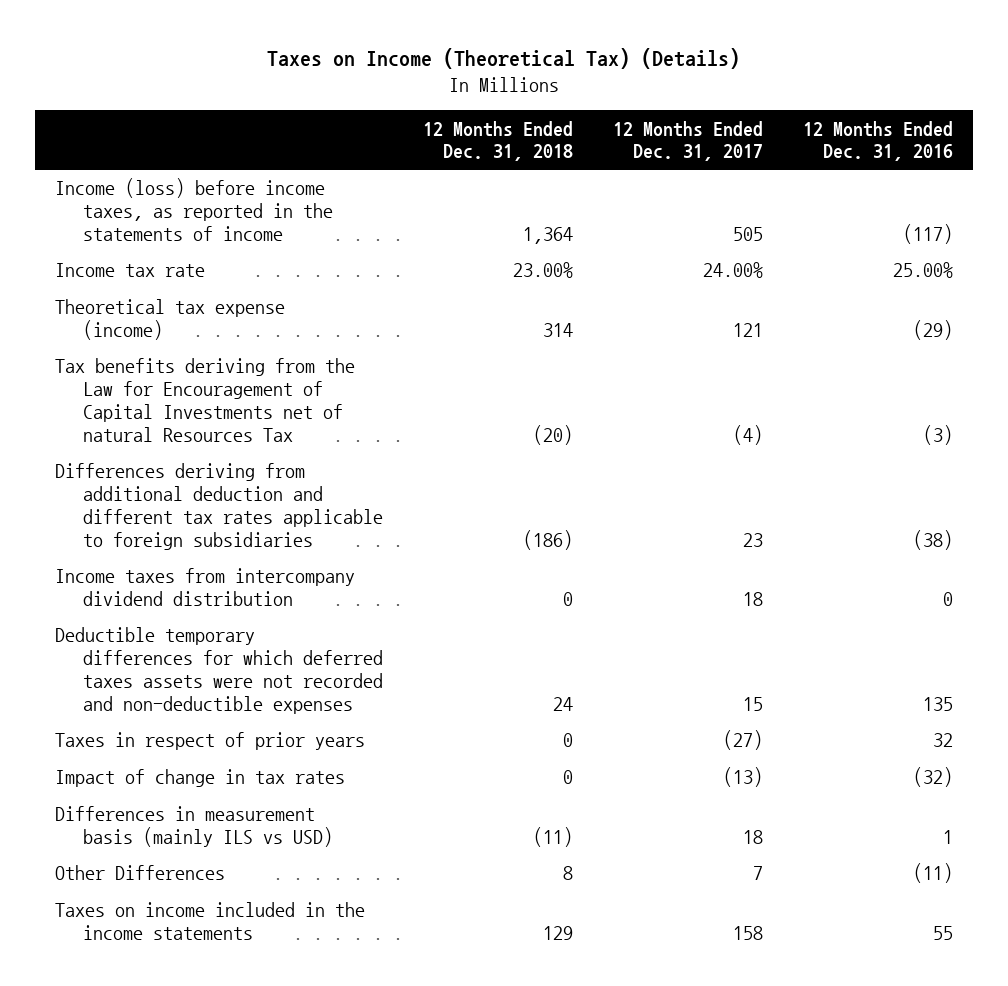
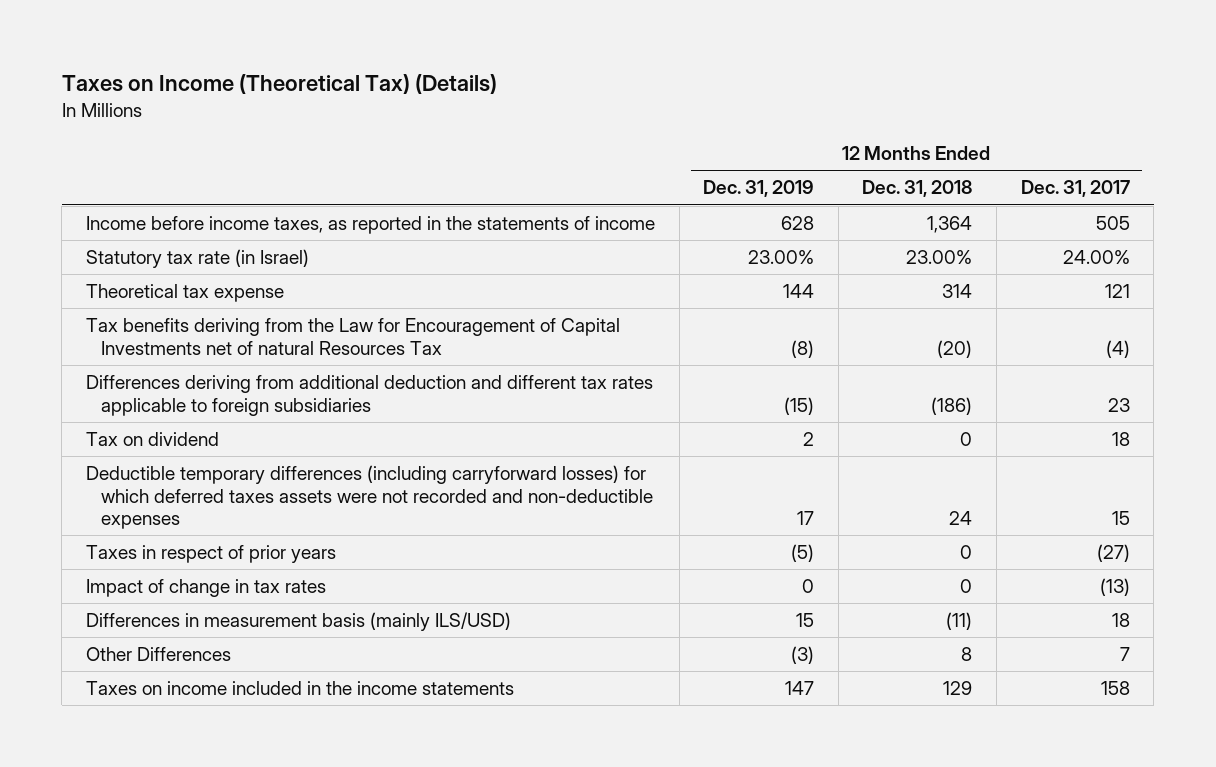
- | 12 Months Ended Dec. 31, 2018 | 12 Months Ended Dec. 31, 2017 | 12 Months Ended Dec. 31, 2016
+ | 12 Months Ended Dec. 31, 2019 | 12 Months Ended Dec. 31, 2018 | 12 Months Ended Dec. 31, 2017
- Income (loss) before income taxes, as reported in the statements of income | 1,364 | 505 | (117)
- Income tax rate | 23.00% | 24.00% | 25.00%
- Theoretical tax expense (income) | 314 | 121 | (29)
+ Income before income taxes, as reported in the statements of income | 628 | 1,364 | 505
+ Statutory tax rate (in Israel) | 23.00% | 23.00% | 24.00%
+ Theoretical tax expense | 144 | 314 | 121
- Income taxes from intercompany dividend distribution | 0 | 18 | 0
- Deductible temporary differences for which deferred taxes assets were not recorded and non-deductible expenses | 24 | 15 | 135
+ Tax on dividend | 2 | 0 | 18
+ Deductible temporary differences (including carryforward losses) for which deferred taxes assets were not recorded and non-deductible expenses | 17 | 24 | 15
- Differences in measurement basis (mainly ILS vs USD) | (11) | 18 | 1
+ Differences in measurement basis (mainly ILS/USD) | 15 | (11) | 18

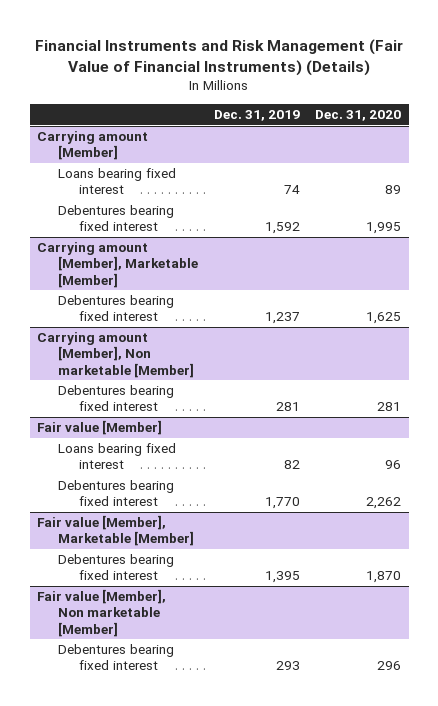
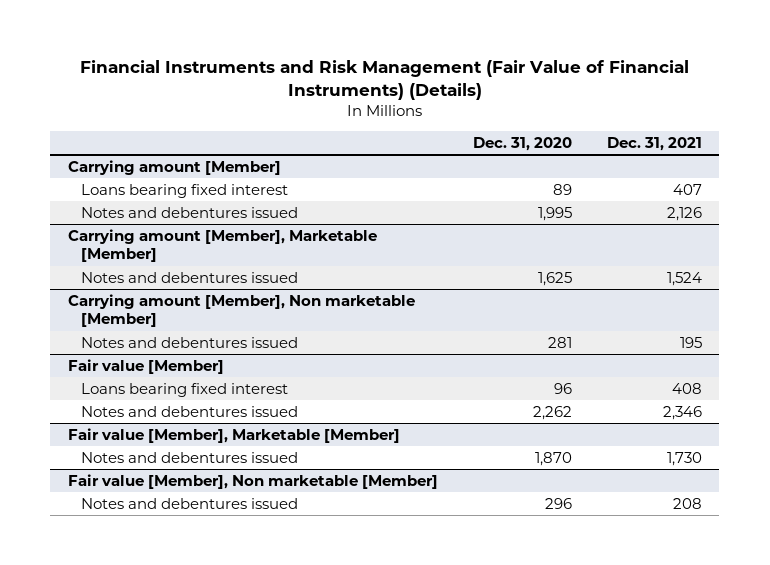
- | Dec. 31, 2019 | Dec. 31, 2020
+ | Dec. 31, 2020 | Dec. 31, 2021
@ Carrying amount [Member]
- Debentures bearing fixed interest | 1,592 | 1,995
+ Notes and debentures issued | 1,995 | 2,126
@ Carrying amount [Member], Marketable [Member]
- Debentures bearing fixed interest | 1,237 | 1,625
+ Notes and debentures issued | 1,625 | 1,524
@ Carrying amount [Member], Non marketable [Member]
- Debentures bearing fixed interest | 281 | 281
+ Notes and debentures issued | 281 | 195
@ Fair value [Member]
- Debentures bearing fixed interest | 1,770 | 2,262
+ Notes and debentures issued | 2,262 | 2,346
@ Fair value [Member], Marketable [Member]
- Debentures bearing fixed interest | 1,395 | 1,870
+ Notes and debentures issued | 1,870 | 1,730
@ Fair value [Member], Non marketable [Member]
- Debentures bearing fixed interest | 293 | 296
+ Notes and debentures issued | 296 | 208

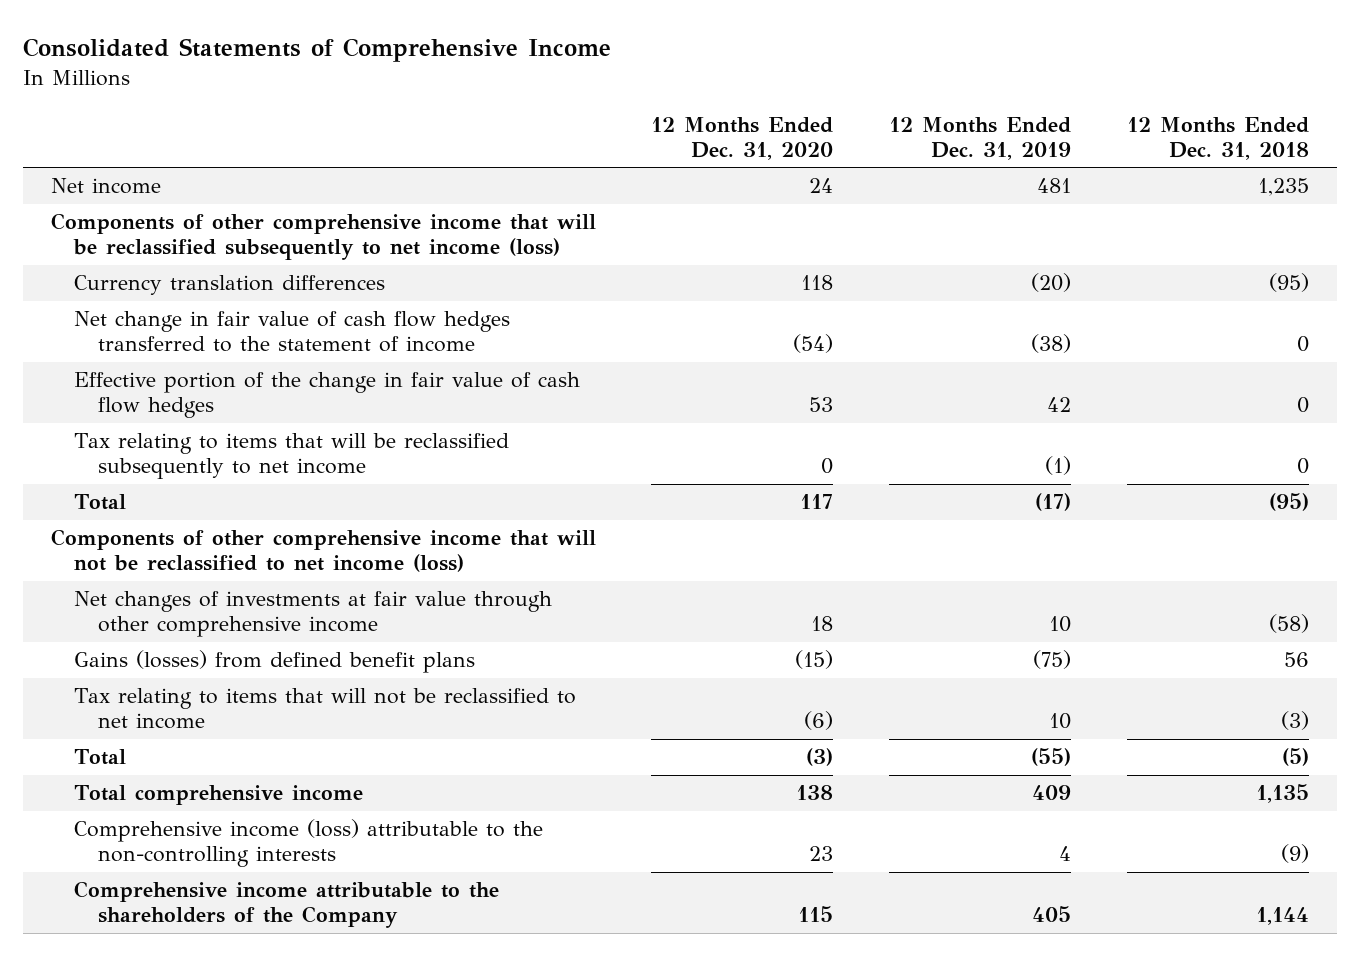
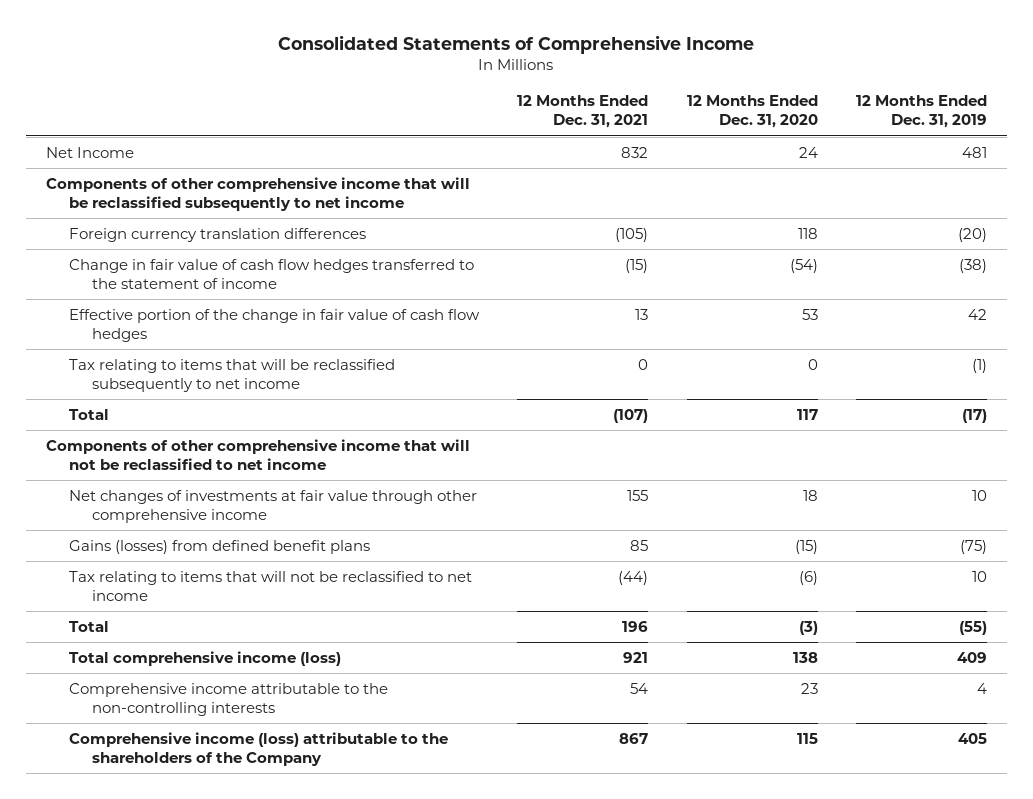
- | 12 Months Ended Dec. 31, 2020 | 12 Months Ended Dec. 31, 2019 | 12 Months Ended Dec. 31, 2018
+ | 12 Months Ended Dec. 31, 2021 | 12 Months Ended Dec. 31, 2020 | 12 Months Ended Dec. 31, 2019
- Net income | 24 | 481 | 1,235
- Components of other comprehensive income that will be reclassified subsequently to net income (loss)
- Currency translation differences | 118 | (20) | (95)
- Net change in fair value of cash flow hedges transferred to the statement of income | (54) | (38) | 0
+ Net Income | 832 | 24 | 481
+ Components of other comprehensive income that will be reclassified subsequently to net income
+ Foreign currency translation differences | (105) | 118 | (20)
+ Change in fair value of cash flow hedges transferred to the statement of income | (15) | (54) | (38)
- Components of other comprehensive income that will not be reclassified to net income (loss)
+ Components of other comprehensive income that will not be reclassified to net income
- Total comprehensive income | 138 | 409 | 1,135
- Comprehensive income (loss) attributable to the non-controlling interests | 23 | 4 | (9)
- Comprehensive income attributable to the shareholders of the Company | 115 | 405 | 1,144
+ Total comprehensive income (loss) | 921 | 138 | 409
+ Comprehensive income attributable to the non-controlling interests | 54 | 23 | 4
+ Comprehensive income (loss) attributable to the shareholders of the Company | 867 | 115 | 405

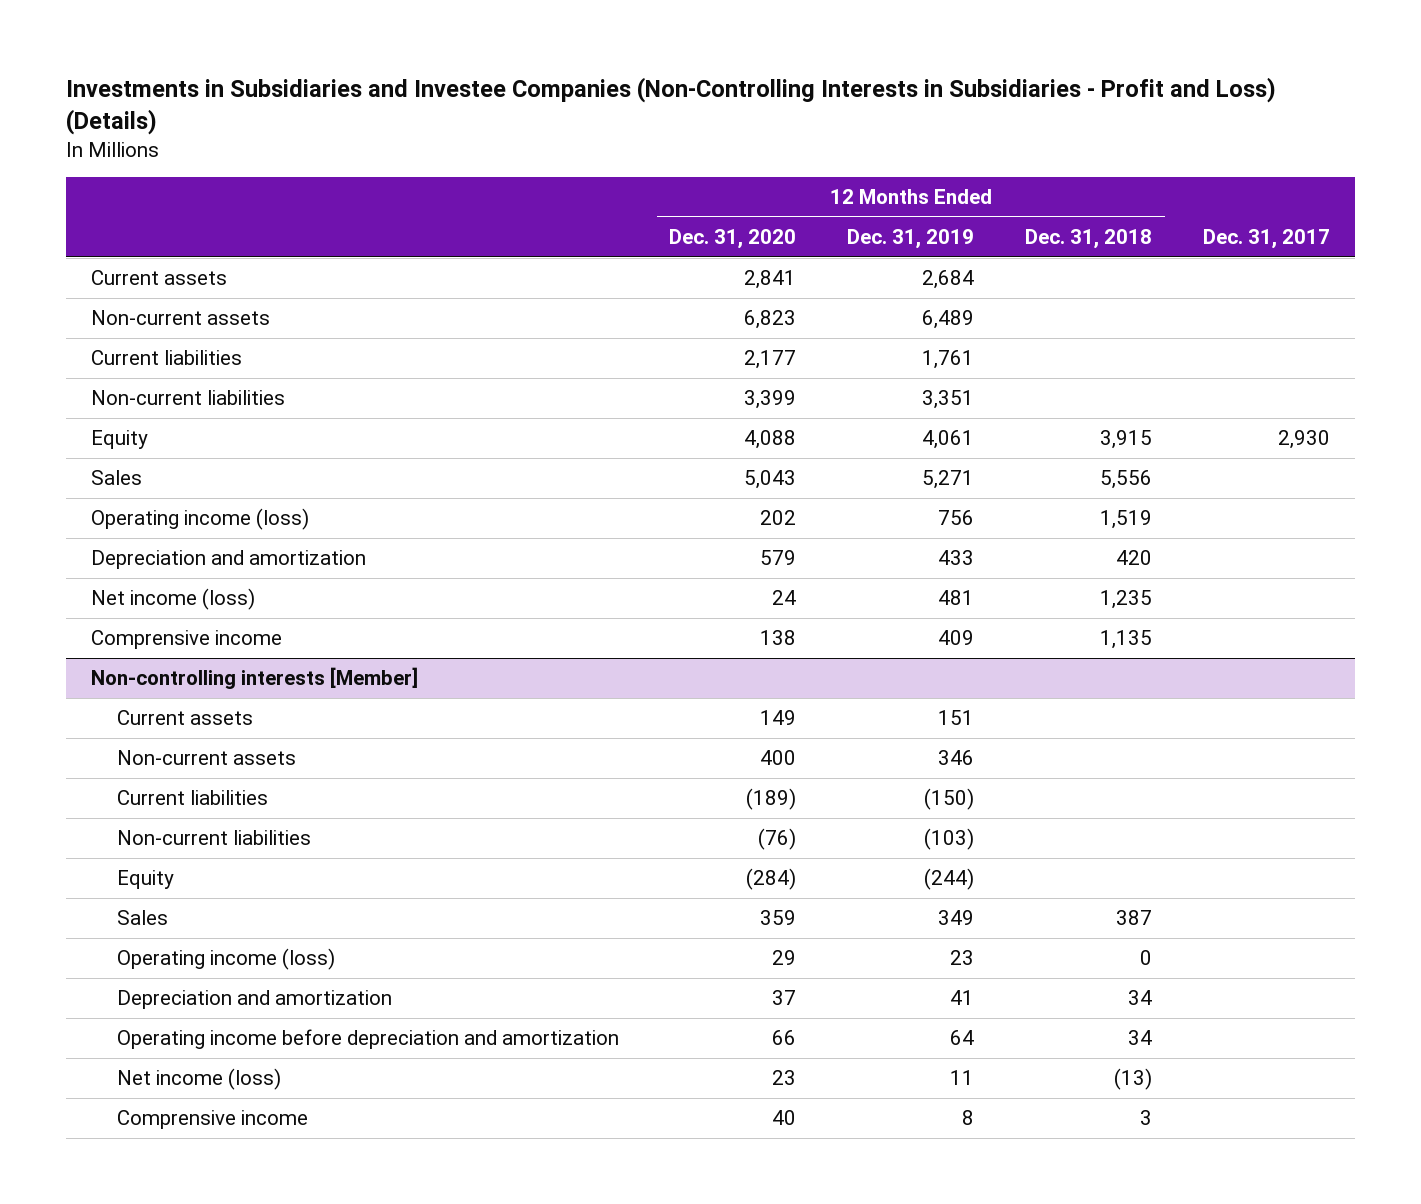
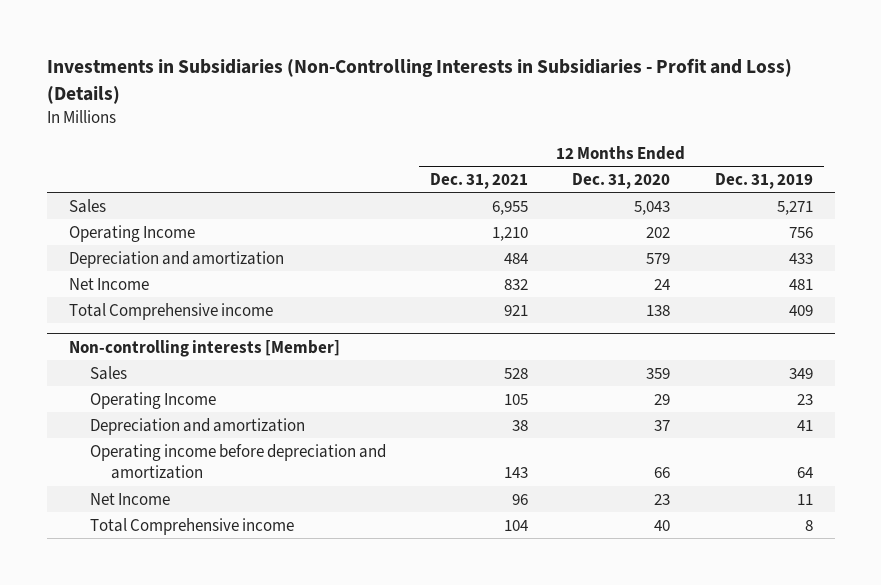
- Investments in Subsidiaries and Investee Companies (Non-Controlling Interests in Subsidiaries - Profit and Loss) (Details)
+ Investments in Subsidiaries (Non-Controlling Interests in Subsidiaries - Profit and Loss) (Details)
- | 12 Months Ended Dec. 31, 2020 | 12 Months Ended Dec. 31, 2019 | 12 Months Ended Dec. 31, 2018 | Dec. 31, 2017
+ | 12 Months Ended Dec. 31, 2021 | 12 Months Ended Dec. 31, 2020 | 12 Months Ended Dec. 31, 2019
- Current assets | 2,841 | 2,684 | |
- Non-current assets | 6,823 | 6,489 | |
- Current liabilities | 2,177 | 1,761 | |
- Non-current liabilities | 3,399 | 3,351 | |
- Equity | 4,088 | 4,061 | 3,915 | 2,930
- Operating income (loss) | 202 | 756 | 1,519 |
+ Operating Income | 1,210 | 202 | 756
- Net income (loss) | 24 | 481 | 1,235 |
- Comprensive income | 138 | 409 | 1,135 |
+ Net Income | 832 | 24 | 481
+ Total Comprehensive income | 921 | 138 | 409
@ Non-controlling interests [Member]
- Current assets | 149 | 151 | |
- Non-current assets | 400 | 346 | |
- Current liabilities | (189) | (150) | |
- Non-current liabilities | (76) | (103) | |
- Equity | (284) | (244) | |
- Operating income (loss) | 29 | 23 | 0 |
+ Operating Income | 105 | 29 | 23
- Net income (loss) | 23 | 11 | (13) |
- Comprensive income | 40 | 8 | 3 |
+ Net Income | 96 | 23 | 11
+ Total Comprehensive income | 104 | 40 | 8

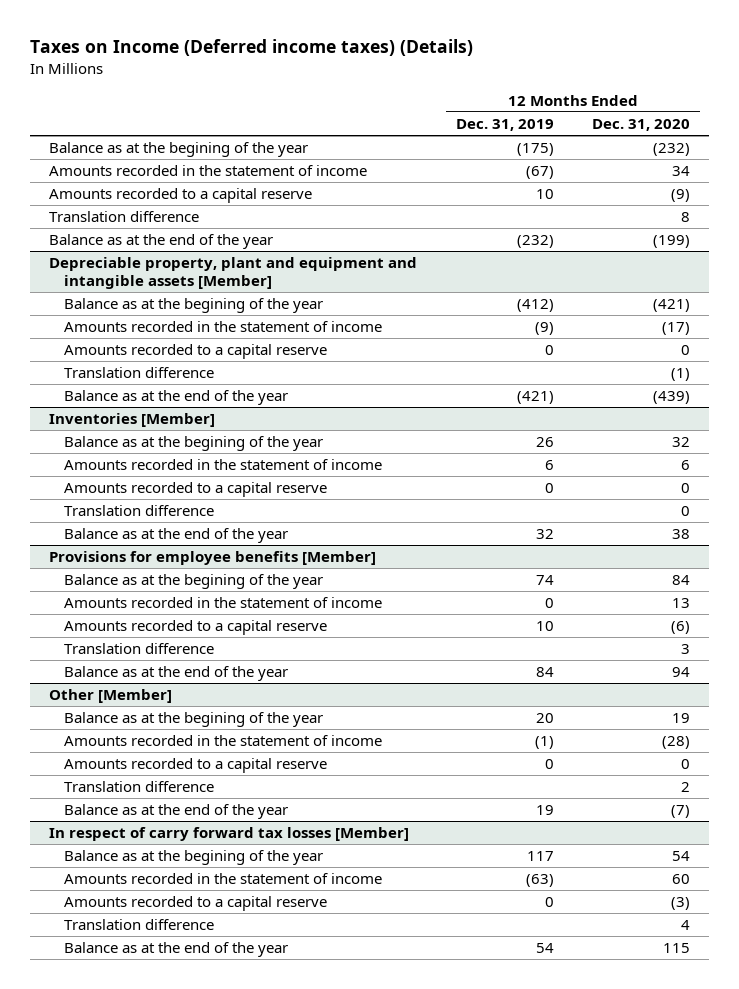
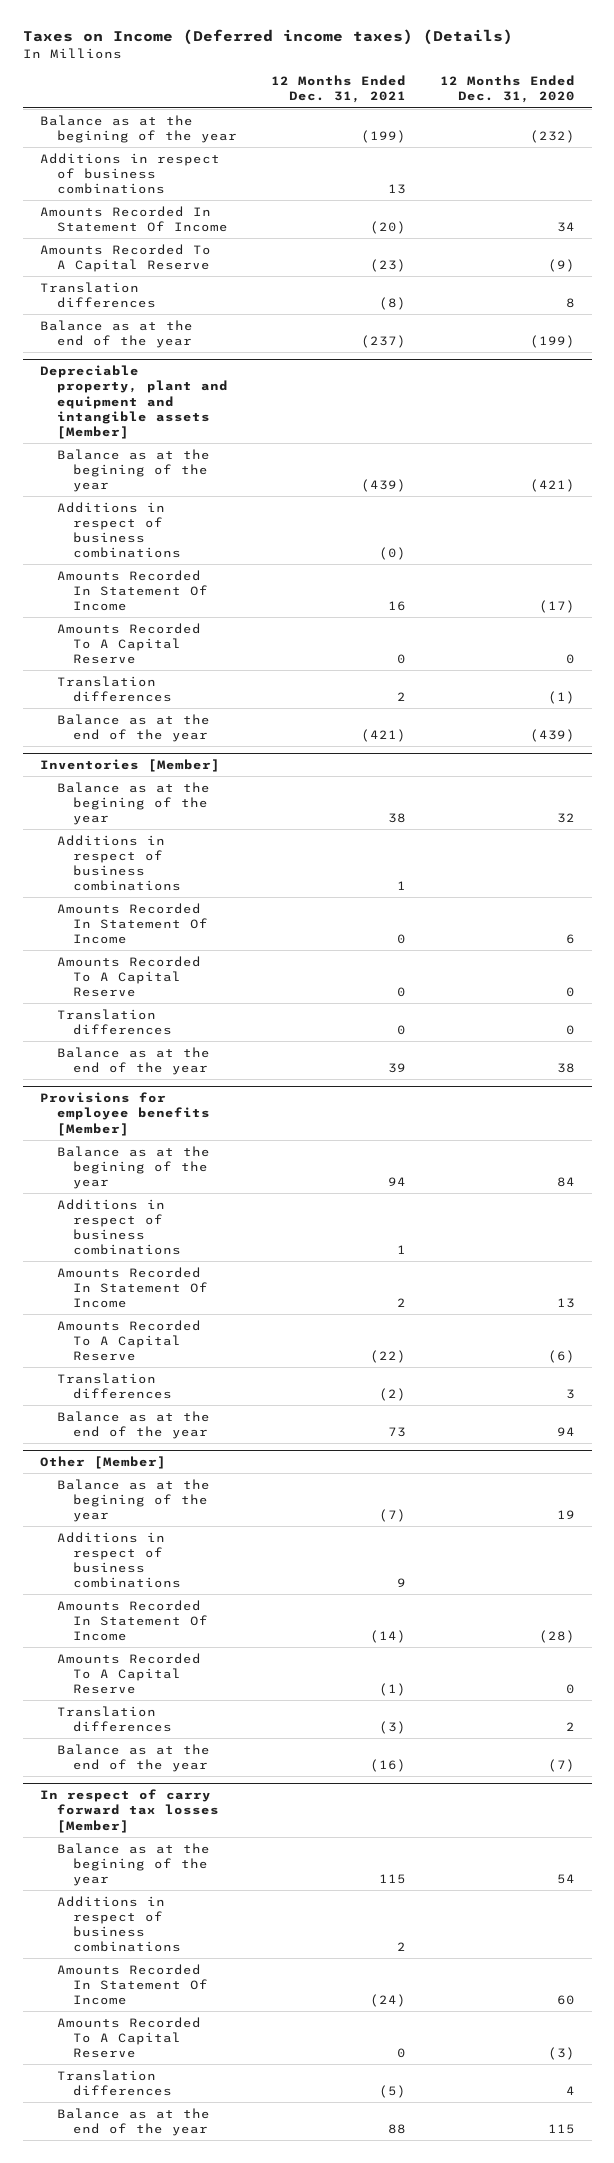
- | 12 Months Ended Dec. 31, 2019 | 12 Months Ended Dec. 31, 2020
+ | 12 Months Ended Dec. 31, 2021 | 12 Months Ended Dec. 31, 2020
- Amounts recorded in the statement of income | (67) | 34
- Amounts recorded to a capital reserve | 10 | (9)
- Translation difference | | 8
+ Additions in respect of business combinations | 13 |
+ Amounts Recorded In Statement Of Income | (20) | 34
+ Amounts Recorded To A Capital Reserve | (23) | (9)
+ Translation differences | (8) | 8
@ Depreciable property, plant and equipment and intangible assets [Member]
- Amounts recorded in the statement of income | (9) | (17)
- Amounts recorded to a capital reserve | 0 | 0
- Translation difference | | (1)
+ Additions in respect of business combinations | (0) |
+ Amounts Recorded In Statement Of Income | 16 | (17)
+ Amounts Recorded To A Capital Reserve | 0 | 0
+ Translation differences | 2 | (1)
@ Inventories [Member]
- Amounts recorded in the statement of income | 6 | 6
- Amounts recorded to a capital reserve | 0 | 0
- Translation difference | | 0
+ Additions in respect of business combinations | 1 |
+ Amounts Recorded In Statement Of Income | 0 | 6
+ Amounts Recorded To A Capital Reserve | 0 | 0
+ Translation differences | 0 | 0
@ Provisions for employee benefits [Member]
- Amounts recorded in the statement of income | 0 | 13
- Amounts recorded to a capital reserve | 10 | (6)
- Translation difference | | 3
+ Additions in respect of business combinations | 1 |
+ Amounts Recorded In Statement Of Income | 2 | 13
+ Amounts Recorded To A Capital Reserve | (22) | (6)
+ Translation differences | (2) | 3
@ Other [Member]
- Amounts recorded in the statement of income | (1) | (28)
- Amounts recorded to a capital reserve | 0 | 0
- Translation difference | | 2
+ Additions in respect of business combinations | 9 |
+ Amounts Recorded In Statement Of Income | (14) | (28)
+ Amounts Recorded To A Capital Reserve | (1) | 0
+ Translation differences | (3) | 2
@ In respect of carry forward tax losses [Member]
- Amounts recorded in the statement of income | (63) | 60
- Amounts recorded to a capital reserve | 0 | (3)
- Translation difference | | 4
+ Additions in respect of business combinations | 2 |
+ Amounts Recorded In Statement Of Income | (24) | 60
+ Amounts Recorded To A Capital Reserve | 0 | (3)
+ Translation differences | (5) | 4

